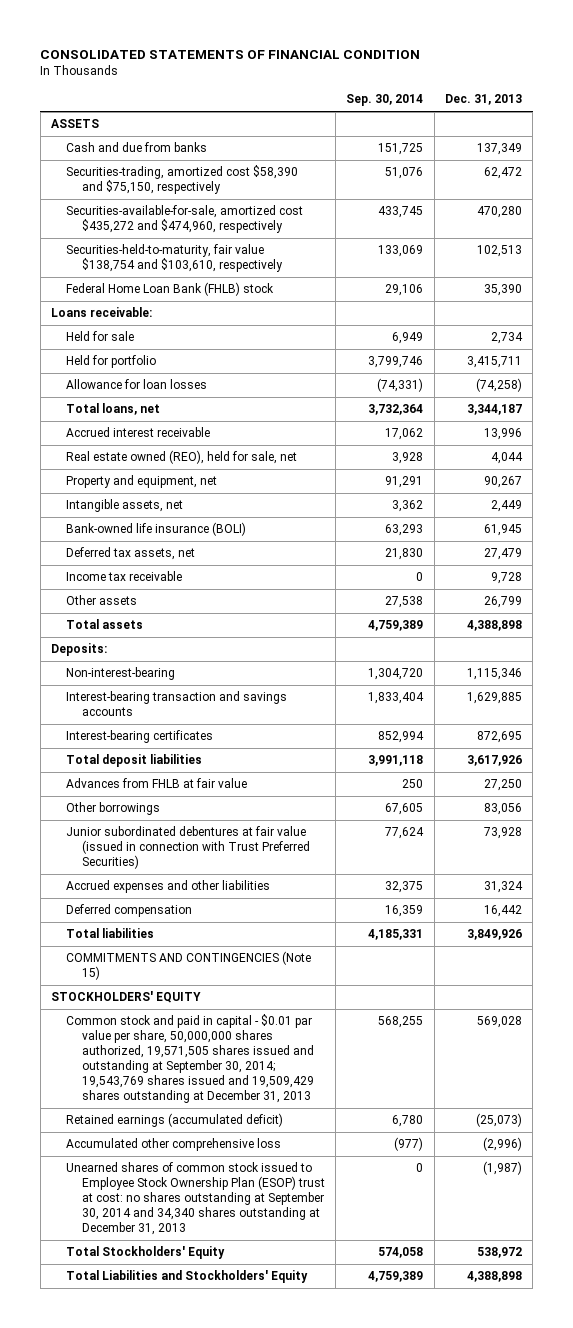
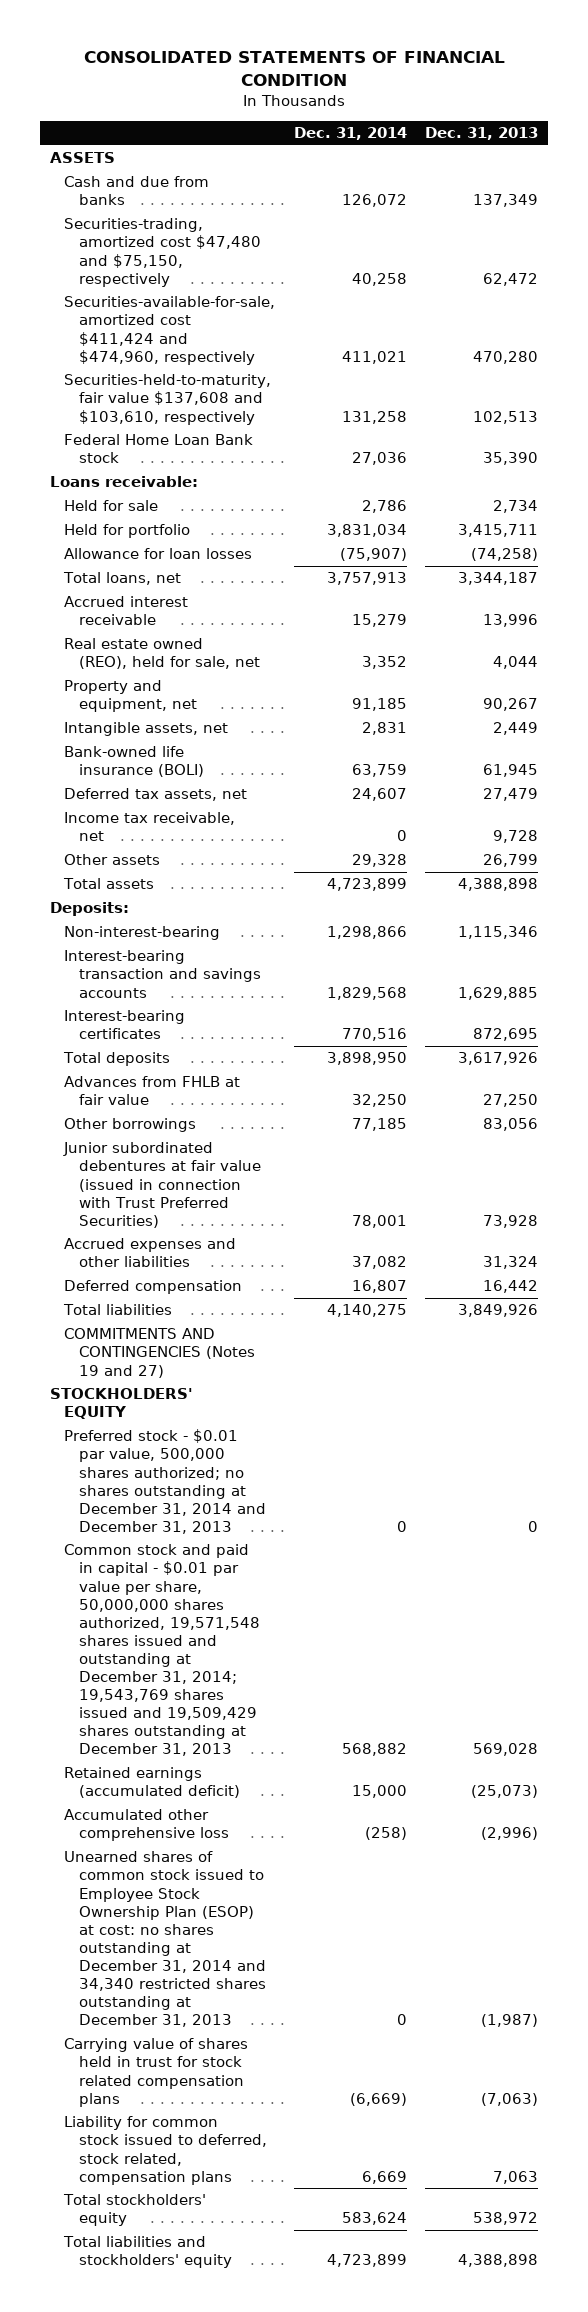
- | Sep. 30, 2014 | Dec. 31, 2013
+ | Dec. 31, 2014 | Dec. 31, 2013
- Securities-trading, amortized cost $58,390 and $75,150, respectively | 51,076 | 62,472
- Securities-available-for-sale, amortized cost $435,272 and $474,960, respectively | 433,745 | 470,280
- Securities-held-to-maturity, fair value $138,754 and $103,610, respectively | 133,069 | 102,513
- Federal Home Loan Bank (FHLB) stock | 29,106 | 35,390
+ Securities-trading, amortized cost $47,480 and $75,150, respectively | 40,258 | 62,472
+ Securities-available-for-sale, amortized cost $411,424 and $474,960, respectively | 411,021 | 470,280
+ Securities-held-to-maturity, fair value $137,608 and $103,610, respectively | 131,258 | 102,513
+ Federal Home Loan Bank stock | 27,036 | 35,390
- Income tax receivable | 0 | 9,728
+ Income tax receivable, net | 0 | 9,728
- Total deposit liabilities | 3,991,118 | 3,617,926
+ Total deposits | 3,898,950 | 3,617,926
- COMMITMENTS AND CONTINGENCIES (Note 15)
+ COMMITMENTS AND CONTINGENCIES (Notes 19 and 27)
- Common stock and paid in capital - $0.01 par value per share, 50,000,000 shares authorized, 19,571,505 shares issued and outstanding at September 30, 2014; 19,543,769 shares issued and 19,509,429 shares outstanding at December 31, 2013 | 568,255 | 569,028
+ Preferred stock - $0.01 par value, 500,000 shares authorized; no shares outstanding at December 31, 2014 and December 31, 2013 | 0 | 0
+ Common stock and paid in capital - $0.01 par value per share, 50,000,000 shares authorized, 19,571,548 shares issued and outstanding at December 31, 2014; 19,543,769 shares issued and 19,509,429 shares outstanding at December 31, 2013 | 568,882 | 569,028
- Unearned shares of common stock issued to Employee Stock Ownership Plan (ESOP) trust at cost: no shares outstanding at September 30, 2014 and 34,340 shares outstanding at December 31, 2013 | 0 | (1,987)
- Total Stockholders' Equity | 574,058 | 538,972
- Total Liabilities and Stockholders' Equity | 4,759,389 | 4,388,898
+ Unearned shares of common stock issued to Employee Stock Ownership Plan (ESOP) at cost: no shares outstanding at December 31, 2014 and 34,340 restricted shares outstanding at December 31, 2013 | 0 | (1,987)
+ Carrying value of shares held in trust for stock related compensation plans | (6,669) | (7,063)
+ Liability for common stock issued to deferred, stock related, compensation plans | 6,669 | 7,063
+ Total stockholders' equity | 583,624 | 538,972
+ Total liabilities and stockholders' equity | 4,723,899 | 4,388,898

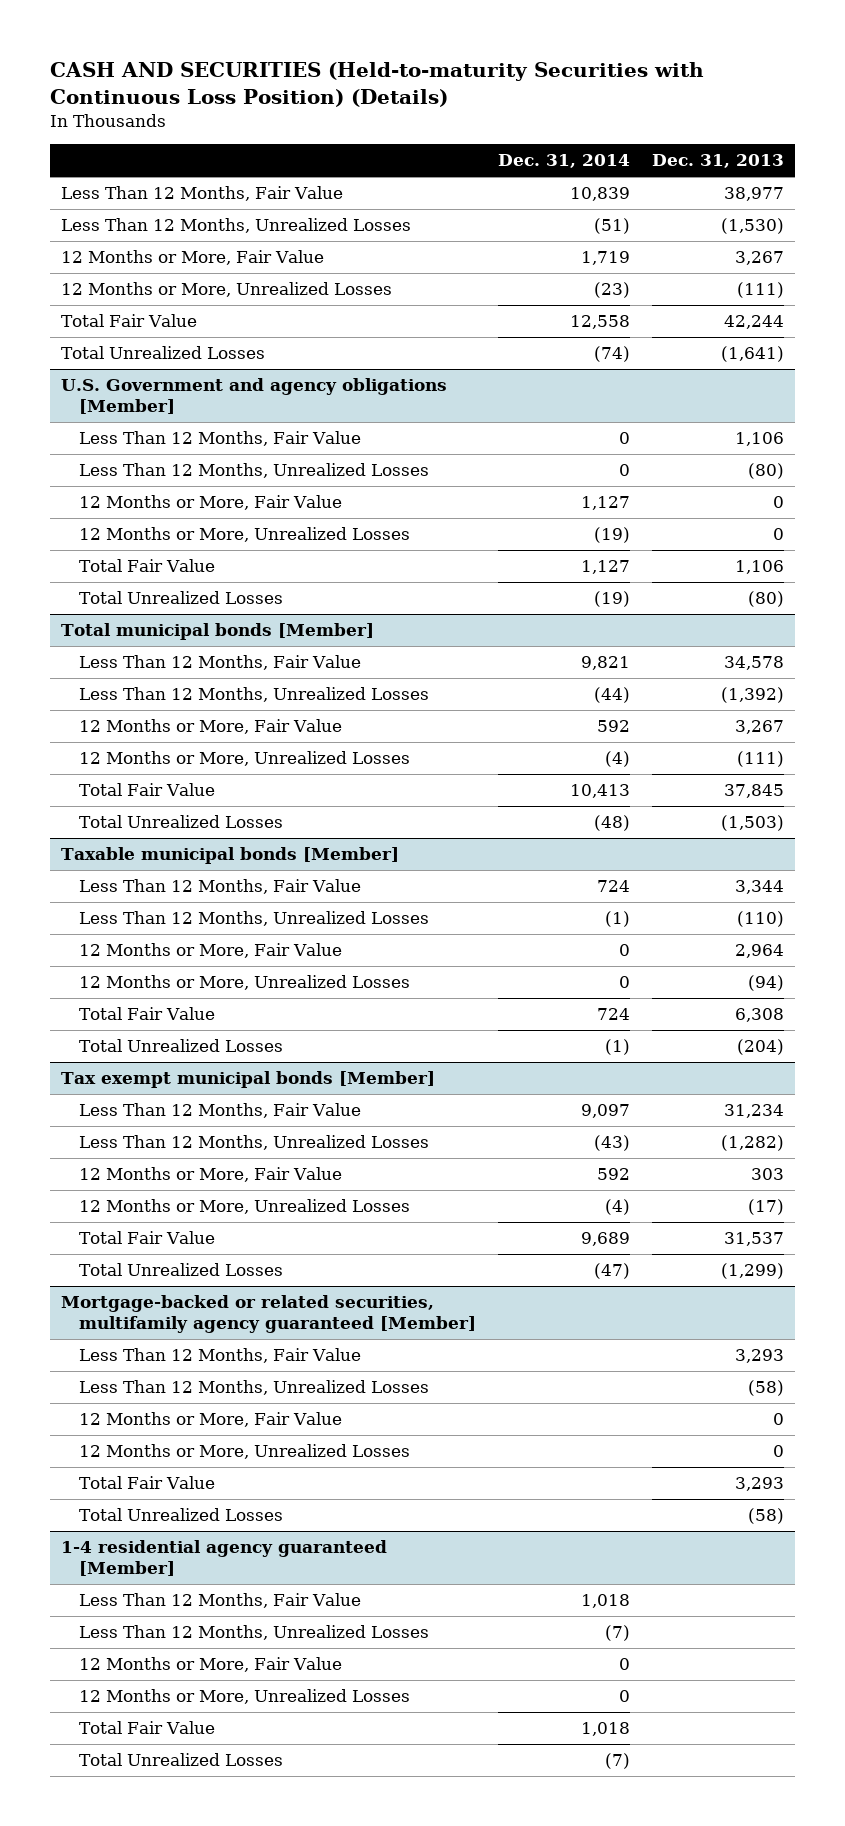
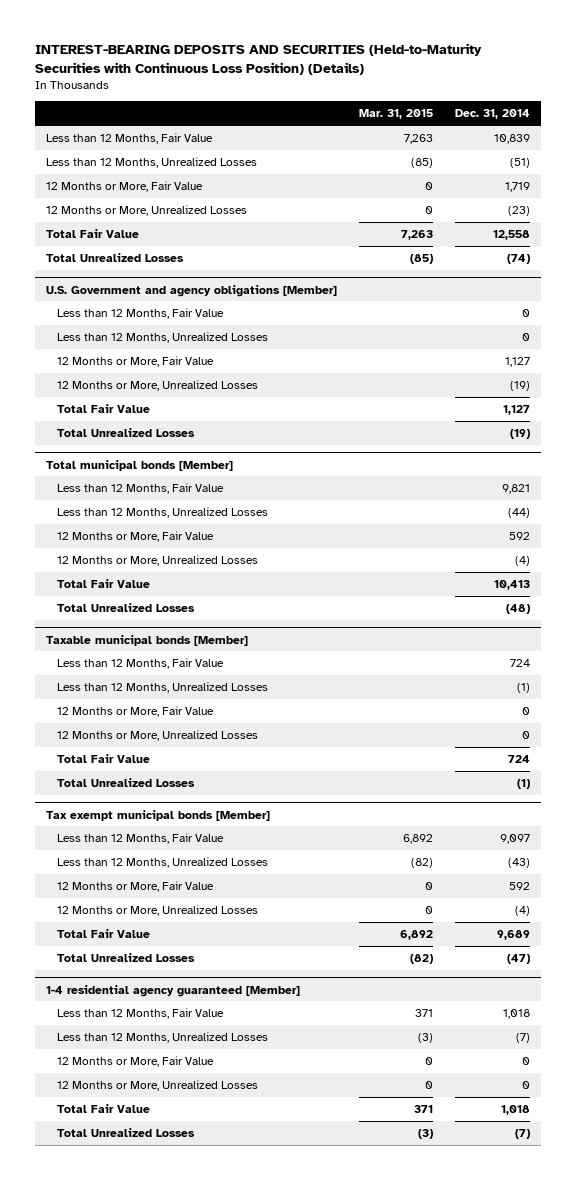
- CASH AND SECURITIES (Held-to-maturity Securities with Continuous Loss Position) (Details)
+ INTEREST-BEARING DEPOSITS AND SECURITIES (Held-to-Maturity Securities with Continuous Loss Position) (Details)
- | Dec. 31, 2014 | Dec. 31, 2013
+ | Mar. 31, 2015 | Dec. 31, 2014
- Less Than 12 Months, Fair Value | 10,839 | 38,977
- Less Than 12 Months, Unrealized Losses | (51) | (1,530)
+ Less than 12 Months, Fair Value | 7,263 | 10,839
+ Less than 12 Months, Unrealized Losses | (85) | (51)
@ U.S. Government and agency obligations [Member]
- Less Than 12 Months, Fair Value | 0 | 1,106
- Less Than 12 Months, Unrealized Losses | 0 | (80)
+ Less than 12 Months, Fair Value | | 0
+ Less than 12 Months, Unrealized Losses | | 0
@ Total municipal bonds [Member]
- Less Than 12 Months, Fair Value | 9,821 | 34,578
- Less Than 12 Months, Unrealized Losses | (44) | (1,392)
+ Less than 12 Months, Fair Value | | 9,821
+ Less than 12 Months, Unrealized Losses | | (44)
@ Taxable municipal bonds [Member]
- Less Than 12 Months, Fair Value | 724 | 3,344
- Less Than 12 Months, Unrealized Losses | (1) | (110)
+ Less than 12 Months, Fair Value | | 724
+ Less than 12 Months, Unrealized Losses | | (1)
@ Tax exempt municipal bonds [Member]
- Less Than 12 Months, Fair Value | 9,097 | 31,234
- Less Than 12 Months, Unrealized Losses | (43) | (1,282)
+ Less than 12 Months, Fair Value | 6,892 | 9,097
+ Less than 12 Months, Unrealized Losses | (82) | (43)
- Mortgage-backed or related securities, multifamily agency guaranteed [Member]
- Less Than 12 Months, Fair Value | | 3,293
- Less Than 12 Months, Unrealized Losses | | (58)
- 12 Months or More, Fair Value | | 0
- 12 Months or More, Unrealized Losses | | 0
- Total Fair Value | | 3,293
- Total Unrealized Losses | | (58)
@ 1-4 residential agency guaranteed [Member]
- Less Than 12 Months, Fair Value | 1,018 |
- Less Than 12 Months, Unrealized Losses | (7) |
+ Less than 12 Months, Fair Value | 371 | 1,018
+ Less than 12 Months, Unrealized Losses | (3) | (7)

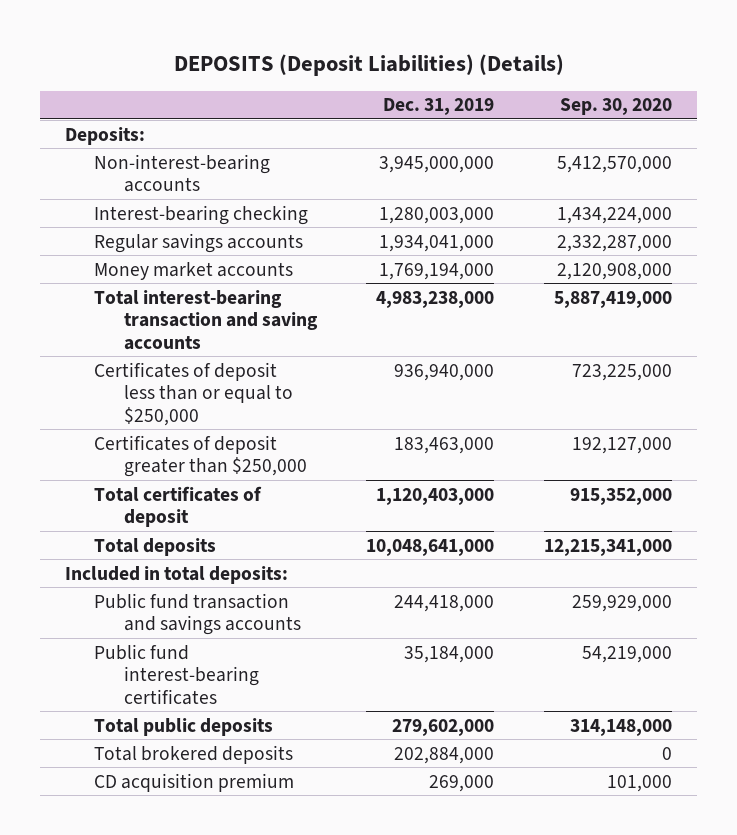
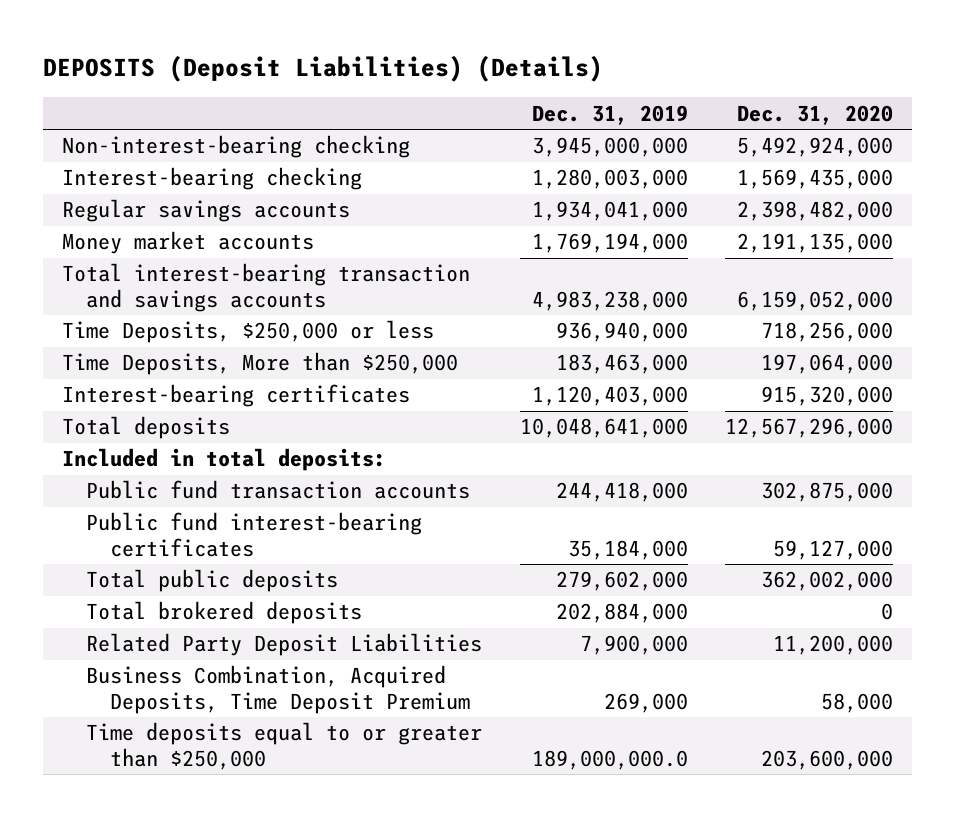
- | Dec. 31, 2019 | Sep. 30, 2020
+ | Dec. 31, 2019 | Dec. 31, 2020
- Deposits:
- Non-interest-bearing accounts | 3,945,000,000 | 5,412,570,000
+ Non-interest-bearing checking | 3,945,000,000 | 5,492,924,000
- Total interest-bearing transaction and saving accounts | 4,983,238,000 | 5,887,419,000
- Certificates of deposit less than or equal to $250,000 | 936,940,000 | 723,225,000
- Certificates of deposit greater than $250,000 | 183,463,000 | 192,127,000
- Total certificates of deposit | 1,120,403,000 | 915,352,000
+ Total interest-bearing transaction and savings accounts | 4,983,238,000 | 6,159,052,000
+ Time Deposits, $250,000 or less | 936,940,000 | 718,256,000
+ Time Deposits, More than $250,000 | 183,463,000 | 197,064,000
+ Interest-bearing certificates | 1,120,403,000 | 915,320,000
- Public fund transaction and savings accounts | 244,418,000 | 259,929,000
+ Public fund transaction accounts | 244,418,000 | 302,875,000
- CD acquisition premium | 269,000 | 101,000
+ Related Party Deposit Liabilities | 7,900,000 | 11,200,000
+ Business Combination, Acquired Deposits, Time Deposit Premium | 269,000 | 58,000
+ Time deposits equal to or greater than $250,000 | 189,000,000.0 | 203,600,000

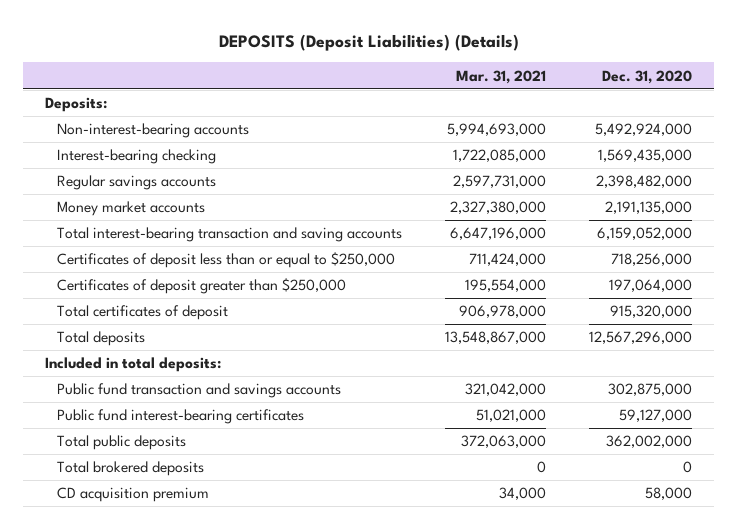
- | Dec. 31, 2019 | Dec. 31, 2020
+ | Mar. 31, 2021 | Dec. 31, 2020
- Non-interest-bearing checking | 3,945,000,000 | 5,492,924,000
+ Deposits:
+ Non-interest-bearing accounts | 5,994,693,000 | 5,492,924,000
- Total interest-bearing transaction and savings accounts | 4,983,238,000 | 6,159,052,000
- Time Deposits, $250,000 or less | 936,940,000 | 718,256,000
- Time Deposits, More than $250,000 | 183,463,000 | 197,064,000
- Interest-bearing certificates | 1,120,403,000 | 915,320,000
+ Total interest-bearing transaction and saving accounts | 6,647,196,000 | 6,159,052,000
+ Certificates of deposit less than or equal to $250,000 | 711,424,000 | 718,256,000
+ Certificates of deposit greater than $250,000 | 195,554,000 | 197,064,000
+ Total certificates of deposit | 906,978,000 | 915,320,000
- Public fund transaction accounts | 244,418,000 | 302,875,000
+ Public fund transaction and savings accounts | 321,042,000 | 302,875,000
- Related Party Deposit Liabilities | 7,900,000 | 11,200,000
- Business Combination, Acquired Deposits, Time Deposit Premium | 269,000 | 58,000
- Time deposits equal to or greater than $250,000 | 189,000,000.0 | 203,600,000
+ CD acquisition premium | 34,000 | 58,000

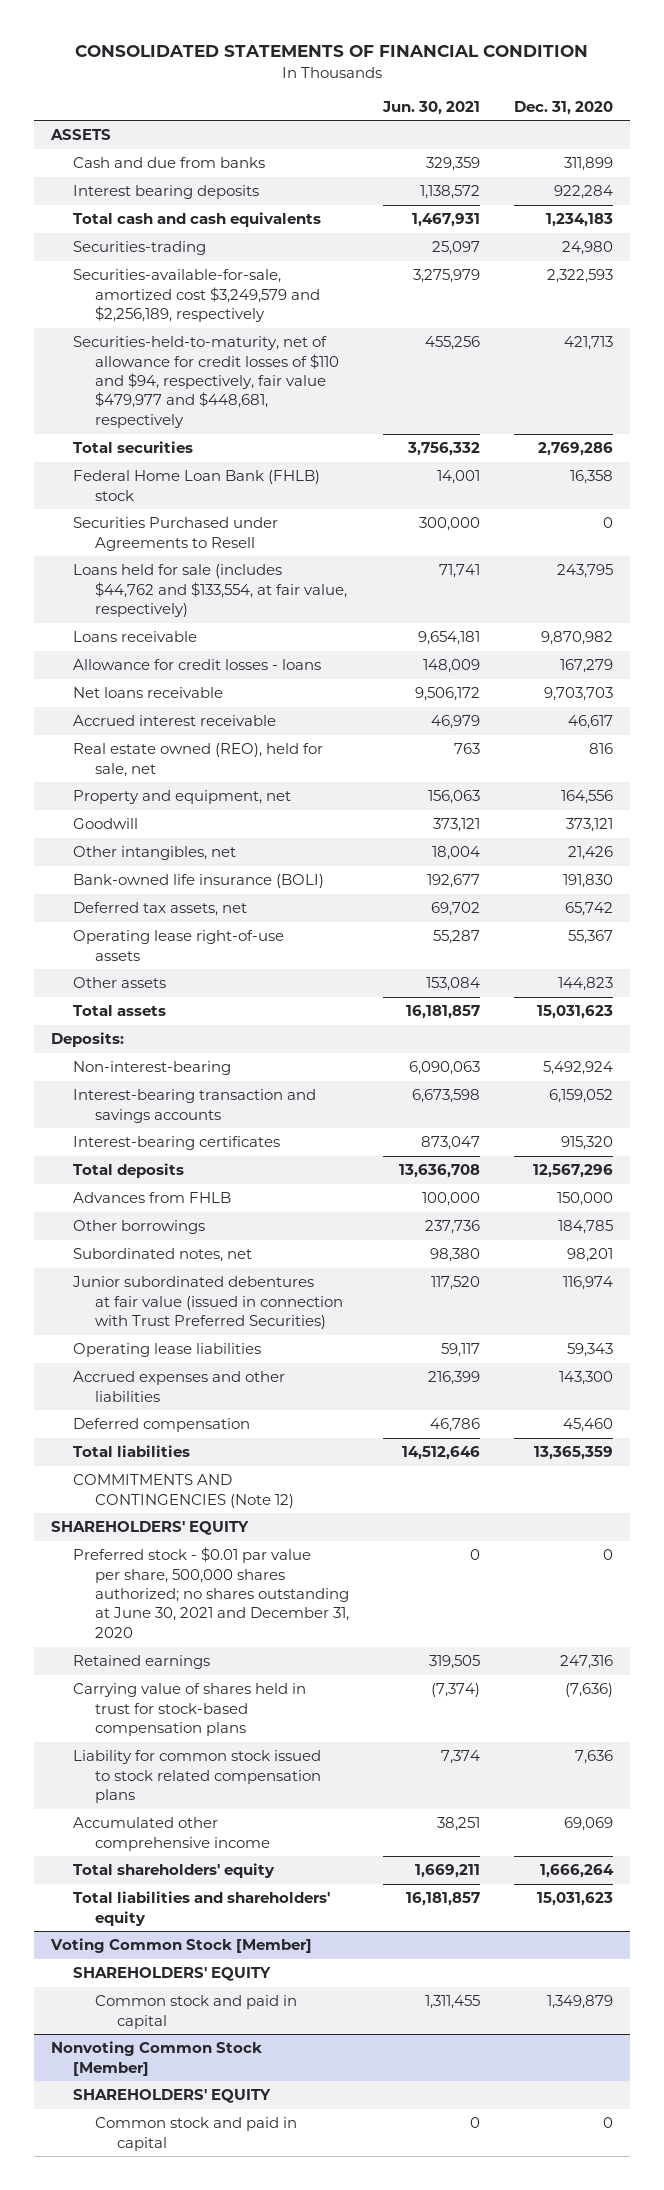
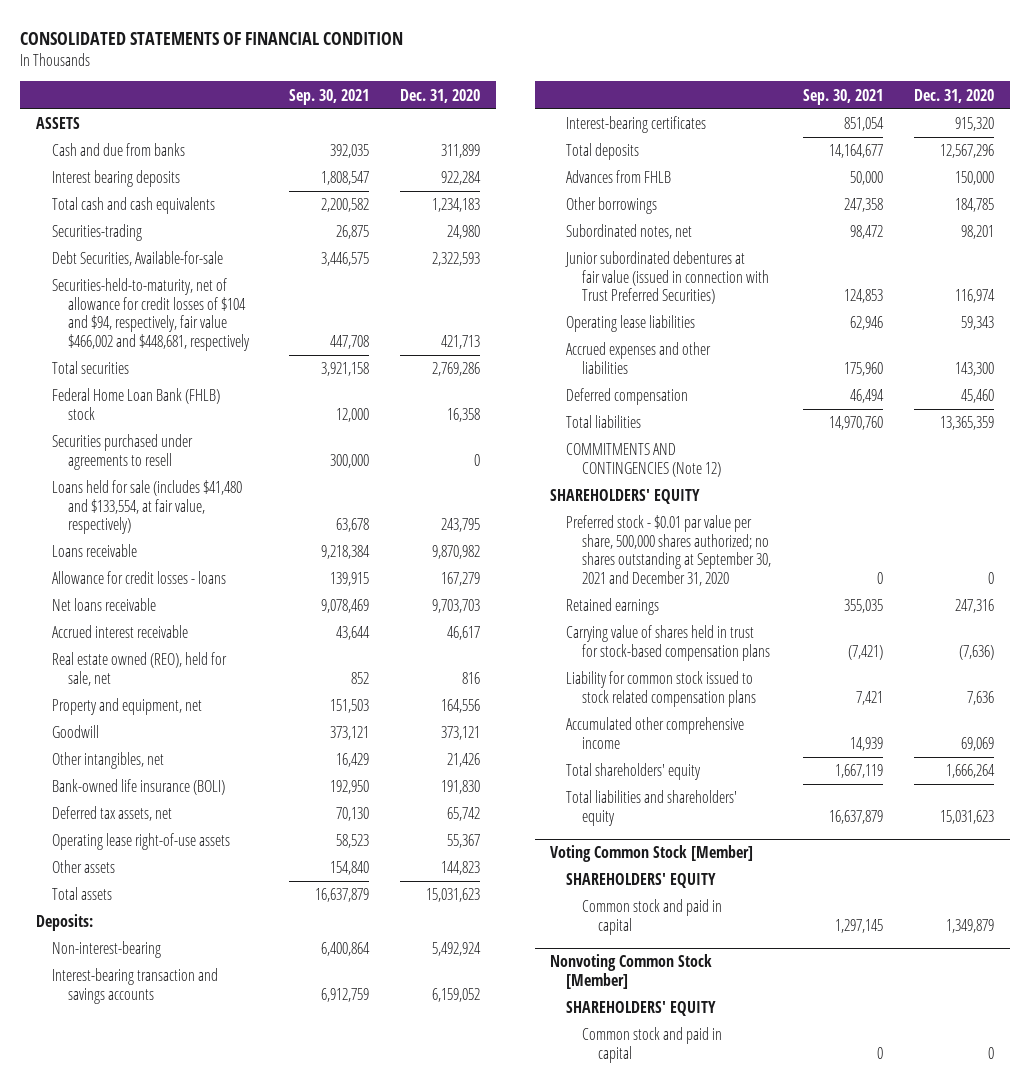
- | Jun. 30, 2021 | Dec. 31, 2020
+ | Sep. 30, 2021 | Dec. 31, 2020
- Securities-available-for-sale, amortized cost $3,249,579 and $2,256,189, respectively | 3,275,979 | 2,322,593
- Securities-held-to-maturity, net of allowance for credit losses of $110 and $94, respectively, fair value $479,977 and $448,681, respectively | 455,256 | 421,713
+ Debt Securities, Available-for-sale | 3,446,575 | 2,322,593
+ Securities-held-to-maturity, net of allowance for credit losses of $104 and $94, respectively, fair value $466,002 and $448,681, respectively | 447,708 | 421,713
- Securities Purchased under Agreements to Resell | 300,000 | 0
- Loans held for sale (includes $44,762 and $133,554, at fair value, respectively) | 71,741 | 243,795
+ Securities purchased under agreements to resell | 300,000 | 0
+ Loans held for sale (includes $41,480 and $133,554, at fair value, respectively) | 63,678 | 243,795
- Preferred stock - $0.01 par value per share, 500,000 shares authorized; no shares outstanding at June 30, 2021 and December 31, 2020 | 0 | 0
+ Preferred stock - $0.01 par value per share, 500,000 shares authorized; no shares outstanding at September 30, 2021 and December 31, 2020 | 0 | 0

